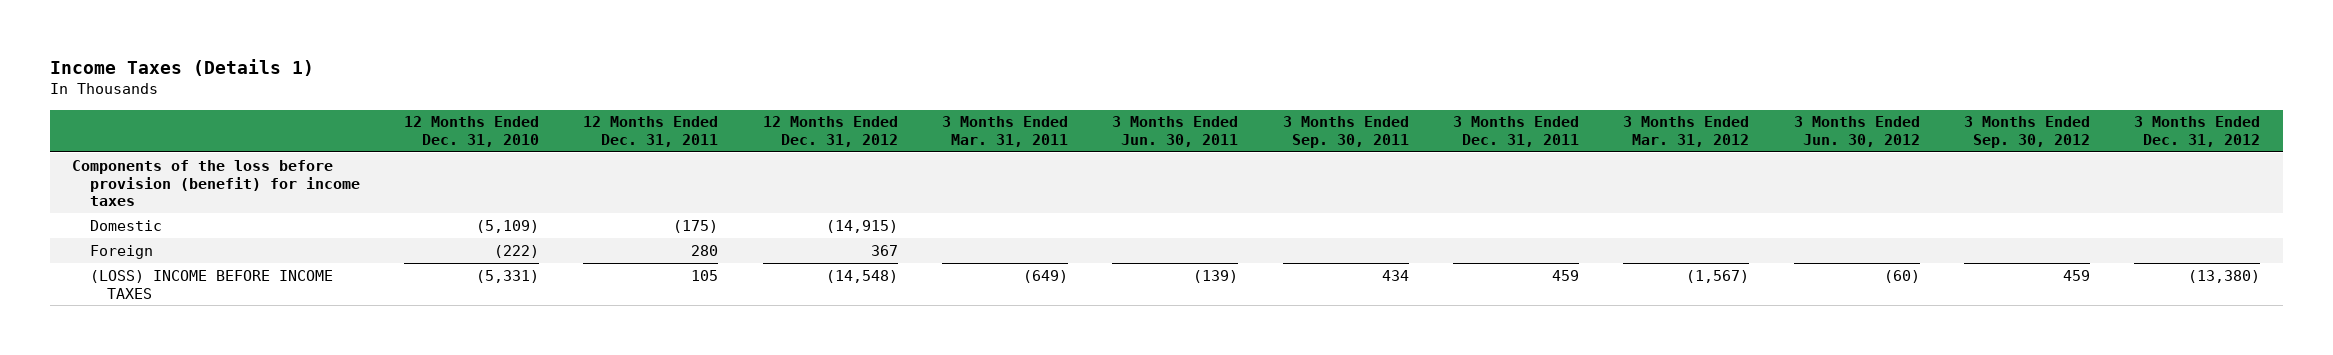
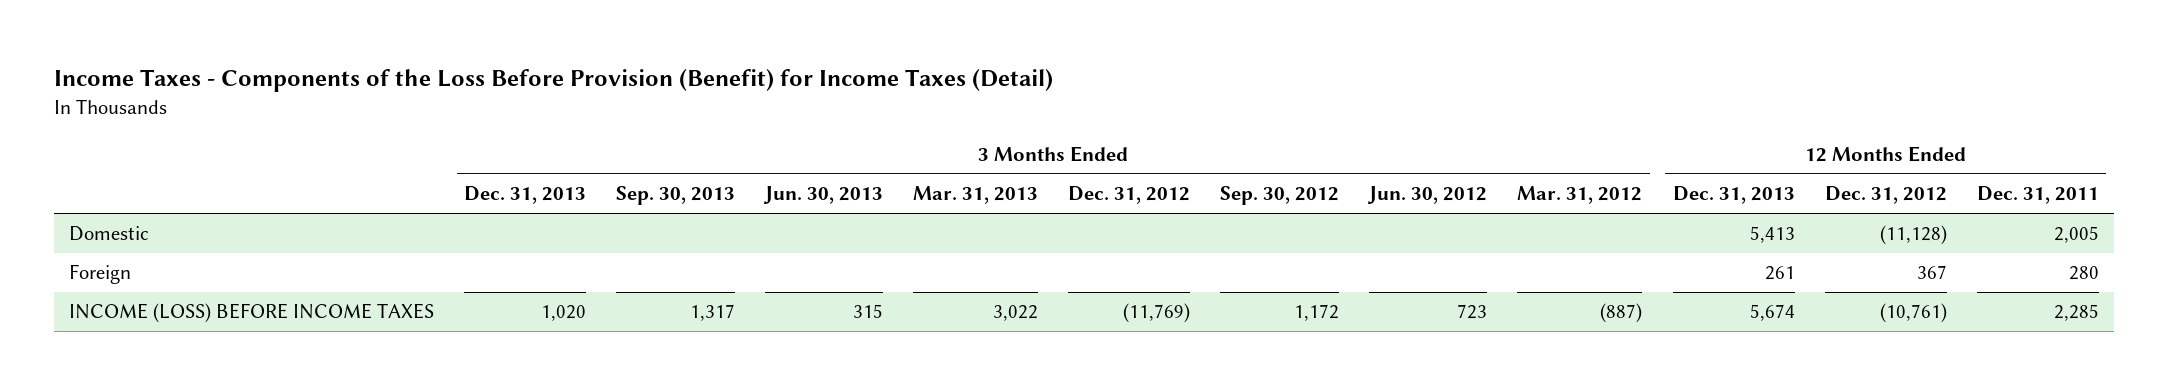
- Income Taxes (Details 1)
+ Income Taxes - Components of the Loss Before Provision (Benefit) for Income Taxes (Detail)
- | 12 Months Ended Dec. 31, 2010 | 12 Months Ended Dec. 31, 2011 | 12 Months Ended Dec. 31, 2012 | 3 Months Ended Mar. 31, 2011 | 3 Months Ended Jun. 30, 2011 | 3 Months Ended Sep. 30, 2011 | 3 Months Ended Dec. 31, 2011 | 3 Months Ended Mar. 31, 2012 | 3 Months Ended Jun. 30, 2012 | 3 Months Ended Sep. 30, 2012 | 3 Months Ended Dec. 31, 2012
+ | 3 Months Ended Dec. 31, 2013 | 3 Months Ended Sep. 30, 2013 | 3 Months Ended Jun. 30, 2013 | 3 Months Ended Mar. 31, 2013 | 3 Months Ended Dec. 31, 2012 | 3 Months Ended Sep. 30, 2012 | 3 Months Ended Jun. 30, 2012 | 3 Months Ended Mar. 31, 2012 | 12 Months Ended Dec. 31, 2013 | 12 Months Ended Dec. 31, 2012 | 12 Months Ended Dec. 31, 2011
- Components of the loss before provision (benefit) for income taxes
- Domestic | (5,109) | (175) | (14,915) | | | | | | | |
+ Domestic | | | | | | | | | 5,413 | (11,128) | 2,005
- (LOSS) INCOME BEFORE INCOME TAXES | (5,331) | 105 | (14,548) | (649) | (139) | 434 | 459 | (1,567) | (60) | 459 | (13,380)
+ INCOME (LOSS) BEFORE INCOME TAXES | 1,020 | 1,317 | 315 | 3,022 | (11,769) | 1,172 | 723 | (887) | 5,674 | (10,761) | 2,285

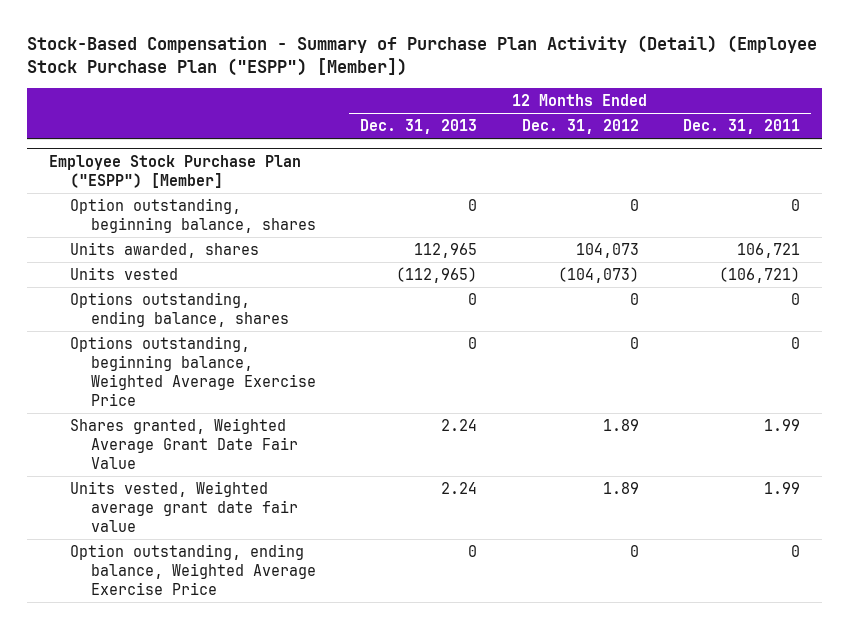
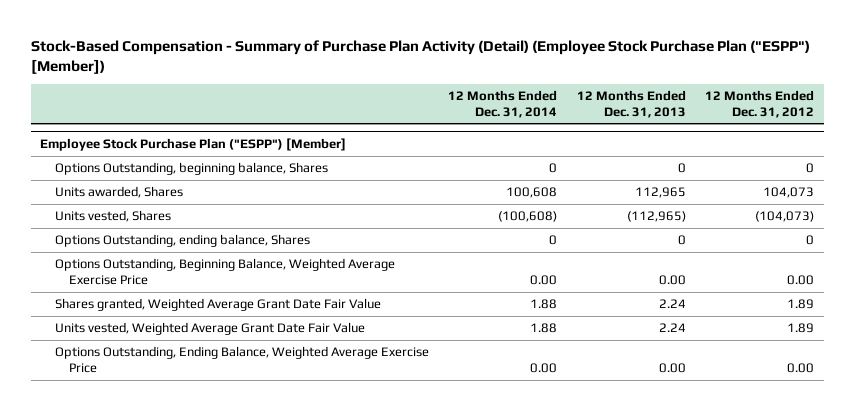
- | 12 Months Ended Dec. 31, 2013 | 12 Months Ended Dec. 31, 2012 | 12 Months Ended Dec. 31, 2011
+ | 12 Months Ended Dec. 31, 2014 | 12 Months Ended Dec. 31, 2013 | 12 Months Ended Dec. 31, 2012
@ Employee Stock Purchase Plan ("ESPP") [Member]
- Option outstanding, beginning balance, shares | 0 | 0 | 0
- Units awarded, shares | 112,965 | 104,073 | 106,721
- Units vested | (112,965) | (104,073) | (106,721)
- Options outstanding, ending balance, shares | 0 | 0 | 0
- Options outstanding, beginning balance, Weighted Average Exercise Price | 0 | 0 | 0
+ Options Outstanding, beginning balance, Shares | 0 | 0 | 0
+ Units awarded, Shares | 100,608 | 112,965 | 104,073
+ Units vested, Shares | (100,608) | (112,965) | (104,073)
+ Options Outstanding, ending balance, Shares | 0 | 0 | 0
+ Options Outstanding, Beginning Balance, Weighted Average Exercise Price | 0.00 | 0.00 | 0.00
- Units vested, Weighted average grant date fair value | 2.24 | 1.89 | 1.99
- Option outstanding, ending balance, Weighted Average Exercise Price | 0 | 0 | 0
+ Units vested, Weighted Average Grant Date Fair Value | 1.88 | 2.24 | 1.89
+ Options Outstanding, Ending Balance, Weighted Average Exercise Price | 0.00 | 0.00 | 0.00

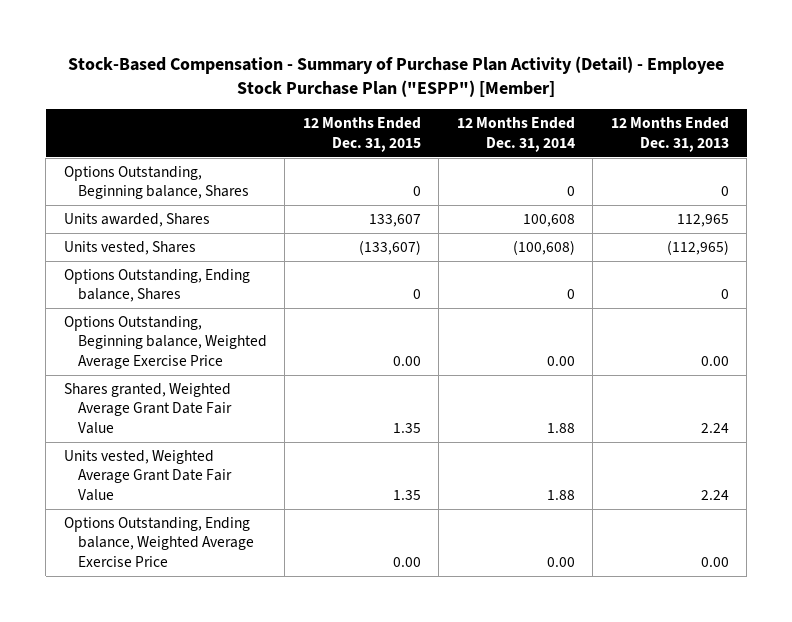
- Stock-Based Compensation - Summary of Purchase Plan Activity (Detail) (Employee Stock Purchase Plan ("ESPP") [Member])
+ Stock-Based Compensation - Summary of Purchase Plan Activity (Detail) - Employee Stock Purchase Plan ("ESPP") [Member]
- | 12 Months Ended Dec. 31, 2014 | 12 Months Ended Dec. 31, 2013 | 12 Months Ended Dec. 31, 2012
+ | 12 Months Ended Dec. 31, 2015 | 12 Months Ended Dec. 31, 2014 | 12 Months Ended Dec. 31, 2013
- Employee Stock Purchase Plan ("ESPP") [Member]
- Options Outstanding, beginning balance, Shares | 0 | 0 | 0
+ Options Outstanding, Beginning balance, Shares | 0 | 0 | 0
- Options Outstanding, ending balance, Shares | 0 | 0 | 0
- Options Outstanding, Beginning Balance, Weighted Average Exercise Price | 0.00 | 0.00 | 0.00
+ Options Outstanding, Ending balance, Shares | 0 | 0 | 0
+ Options Outstanding, Beginning balance, Weighted Average Exercise Price | 0.00 | 0.00 | 0.00
- Options Outstanding, Ending Balance, Weighted Average Exercise Price | 0.00 | 0.00 | 0.00
+ Options Outstanding, Ending balance, Weighted Average Exercise Price | 0.00 | 0.00 | 0.00

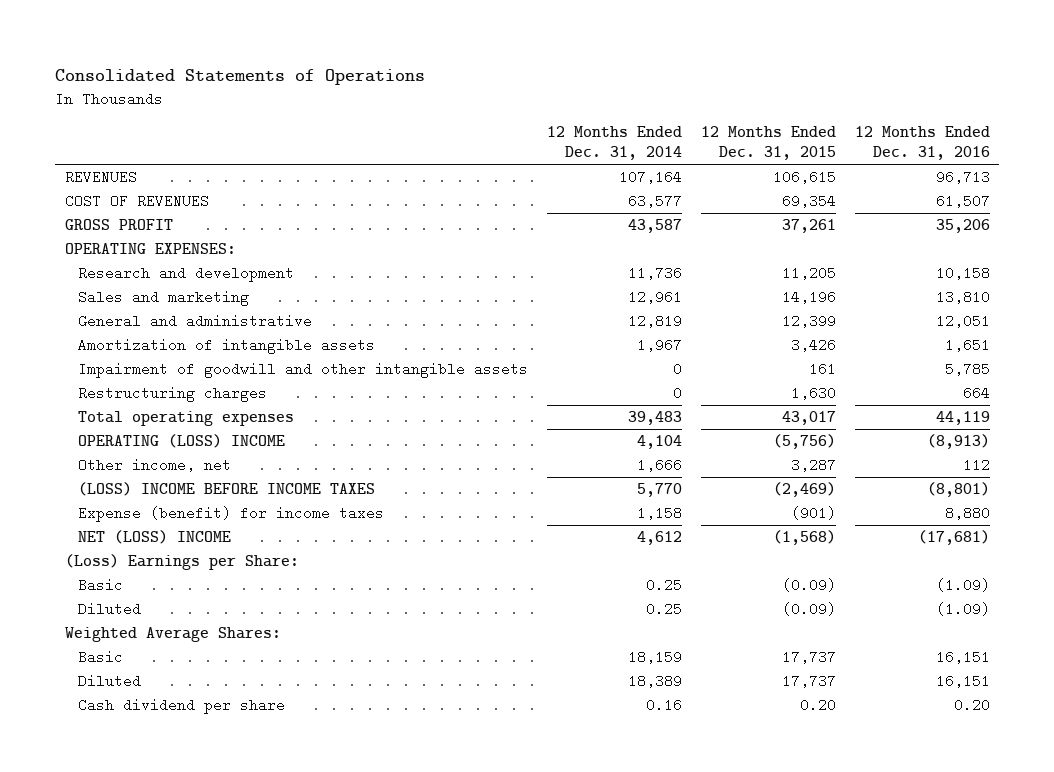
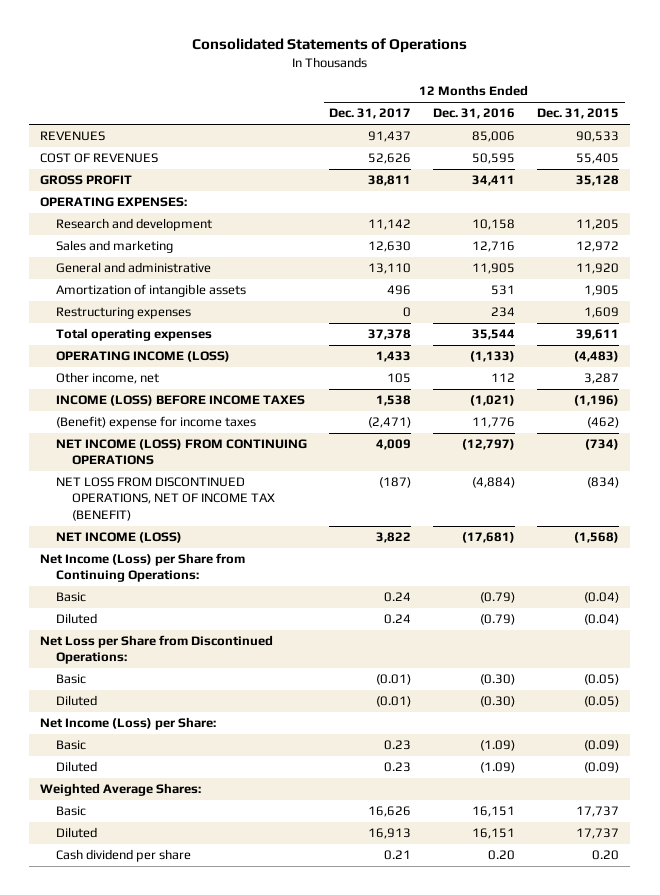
- | 12 Months Ended Dec. 31, 2014 | 12 Months Ended Dec. 31, 2015 | 12 Months Ended Dec. 31, 2016
+ | 12 Months Ended Dec. 31, 2017 | 12 Months Ended Dec. 31, 2016 | 12 Months Ended Dec. 31, 2015
- REVENUES | 107,164 | 106,615 | 96,713
- COST OF REVENUES | 63,577 | 69,354 | 61,507
- GROSS PROFIT | 43,587 | 37,261 | 35,206
+ REVENUES | 91,437 | 85,006 | 90,533
+ COST OF REVENUES | 52,626 | 50,595 | 55,405
+ GROSS PROFIT | 38,811 | 34,411 | 35,128
- Sales and marketing | 12,961 | 14,196 | 13,810
- General and administrative | 12,819 | 12,399 | 12,051
- Amortization of intangible assets | 1,967 | 3,426 | 1,651
- Impairment of goodwill and other intangible assets | 0 | 161 | 5,785
- Restructuring charges | 0 | 1,630 | 664
- Total operating expenses | 39,483 | 43,017 | 44,119
- OPERATING (LOSS) INCOME | 4,104 | (5,756) | (8,913)
+ Sales and marketing | 12,630 | 12,716 | 12,972
+ General and administrative | 13,110 | 11,905 | 11,920
+ Amortization of intangible assets | 496 | 531 | 1,905
+ Restructuring expenses | 0 | 234 | 1,609
+ Total operating expenses | 37,378 | 35,544 | 39,611
+ OPERATING INCOME (LOSS) | 1,433 | (1,133) | (4,483)
- (LOSS) INCOME BEFORE INCOME TAXES | 5,770 | (2,469) | (8,801)
- Expense (benefit) for income taxes | 1,158 | (901) | 8,880
- NET (LOSS) INCOME | 4,612 | (1,568) | (17,681)
- (Loss) Earnings per Share:
+ INCOME (LOSS) BEFORE INCOME TAXES | 1,538 | (1,021) | (1,196)
+ (Benefit) expense for income taxes | (2,471) | 11,776 | (462)
+ NET INCOME (LOSS) FROM CONTINUING OPERATIONS | 4,009 | (12,797) | (734)
+ NET LOSS FROM DISCONTINUED OPERATIONS, NET OF INCOME TAX (BENEFIT) | (187) | (4,884) | (834)
+ NET INCOME (LOSS) | 3,822 | (17,681) | (1,568)
+ Net Income (Loss) per Share from Continuing Operations:
+ Basic | 0.24 | (0.79) | (0.04)
+ Diluted | 0.24 | (0.79) | (0.04)
+ Net Loss per Share from Discontinued Operations:
+ Basic | (0.01) | (0.30) | (0.05)
+ Diluted | (0.01) | (0.30) | (0.05)
+ Net Income (Loss) per Share:

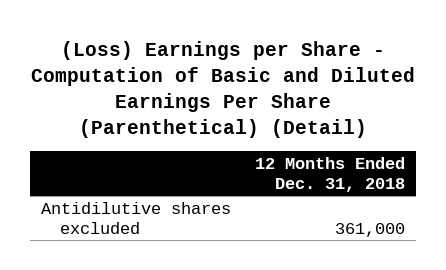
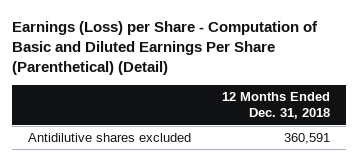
- (Loss) Earnings per Share - Computation of Basic and Diluted Earnings Per Share (Parenthetical) (Detail)
+ Earnings (Loss) per Share - Computation of Basic and Diluted Earnings Per Share (Parenthetical) (Detail)
- Antidilutive shares excluded | 361,000
+ Antidilutive shares excluded | 360,591

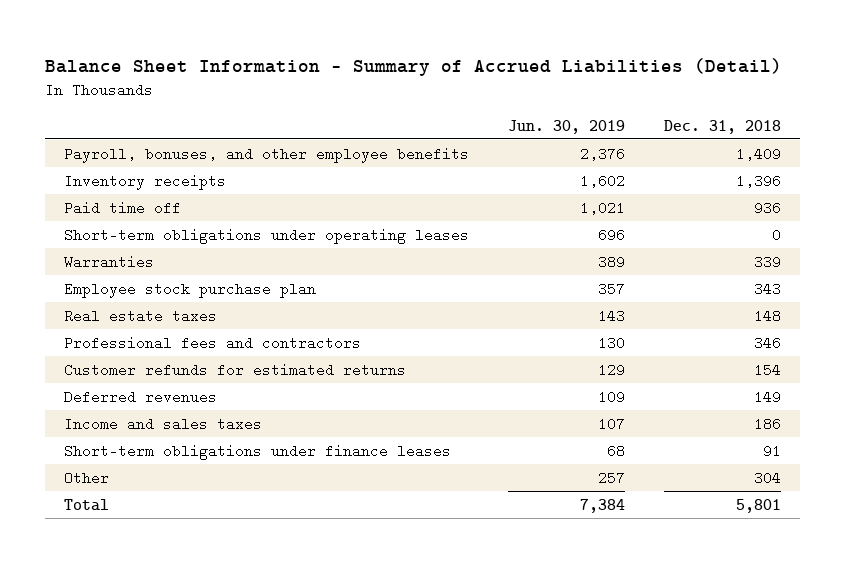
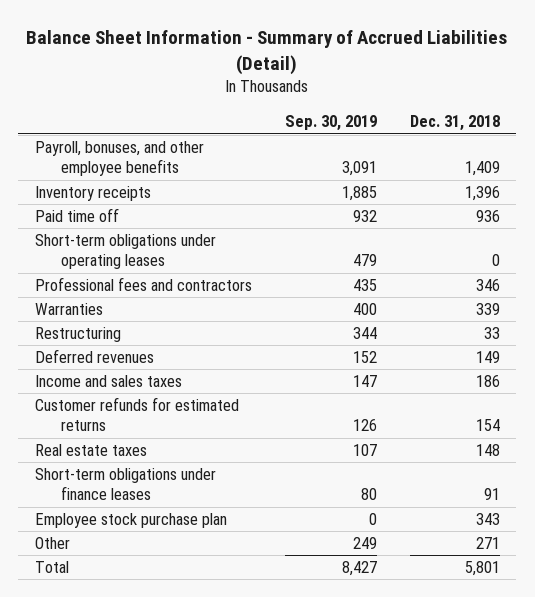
- | Jun. 30, 2019 | Dec. 31, 2018
+ | Sep. 30, 2019 | Dec. 31, 2018
moved down: Warranties | 400 | 339
+ Restructuring | 344 | 33
moved down: Customer refunds for estimated returns | 126 | 154
moved down: Real estate taxes | 107 | 148
- Other | 257 | 304
moved down: Employee stock purchase plan | 0 | 343
+ Other | 249 | 271

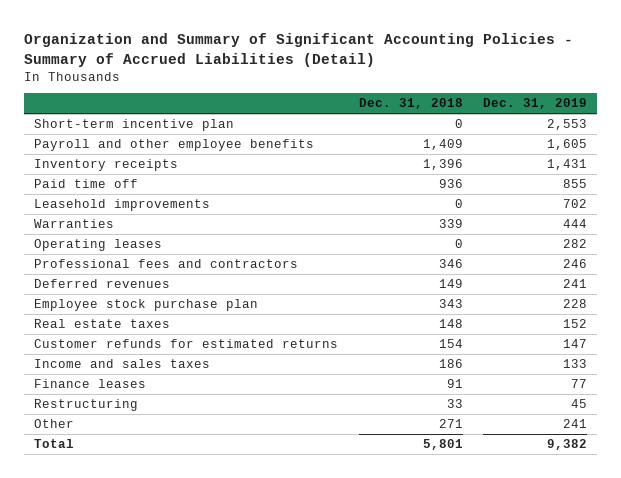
- Balance Sheet Information - Summary of Accrued Liabilities (Detail)
+ Organization and Summary of Significant Accounting Policies - Summary of Accrued Liabilities (Detail)
- | Sep. 30, 2019 | Dec. 31, 2018
+ | Dec. 31, 2018 | Dec. 31, 2019
- Payroll, bonuses, and other employee benefits | 3,091 | 1,409
+ Short-term incentive plan | 0 | 2,553
+ Payroll and other employee benefits | 1,409 | 1,605
- Short-term obligations under operating leases | 479 | 0
+ Leasehold improvements | 0 | 702
+ Operating leases | 0 | 282
moved down: Professional fees and contractors | 346 | 246
- Short-term obligations under finance leases | 80 | 91
moved down: Real estate taxes | 148 | 152
moved down: Customer refunds for estimated returns | 154 | 147
moved down: Income and sales taxes | 186 | 133
+ Finance leases | 91 | 77
moved down: Restructuring | 33 | 45

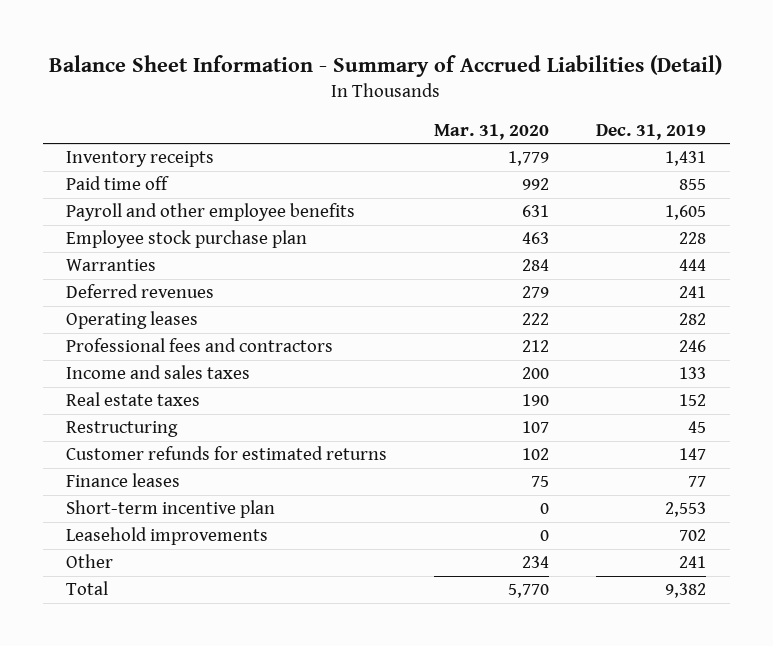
- Organization and Summary of Significant Accounting Policies - Summary of Accrued Liabilities (Detail)
+ Balance Sheet Information - Summary of Accrued Liabilities (Detail)
- | Dec. 31, 2018 | Dec. 31, 2019
+ | Mar. 31, 2020 | Dec. 31, 2019
moved down: Payroll and other employee benefits | 631 | 1,605
moved up: Employee stock purchase plan | 463 | 228
moved up: Deferred revenues | 279 | 241
moved up: Income and sales taxes | 200 | 133
moved up: Restructuring | 107 | 45
moved down: Short-term incentive plan | 0 | 2,553
moved down: Leasehold improvements | 0 | 702

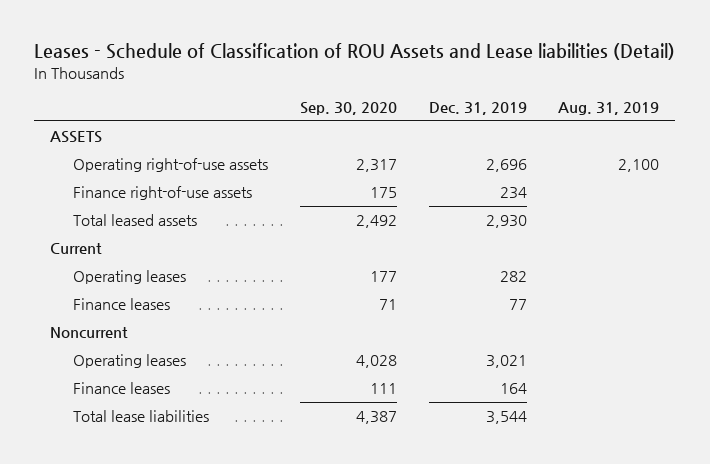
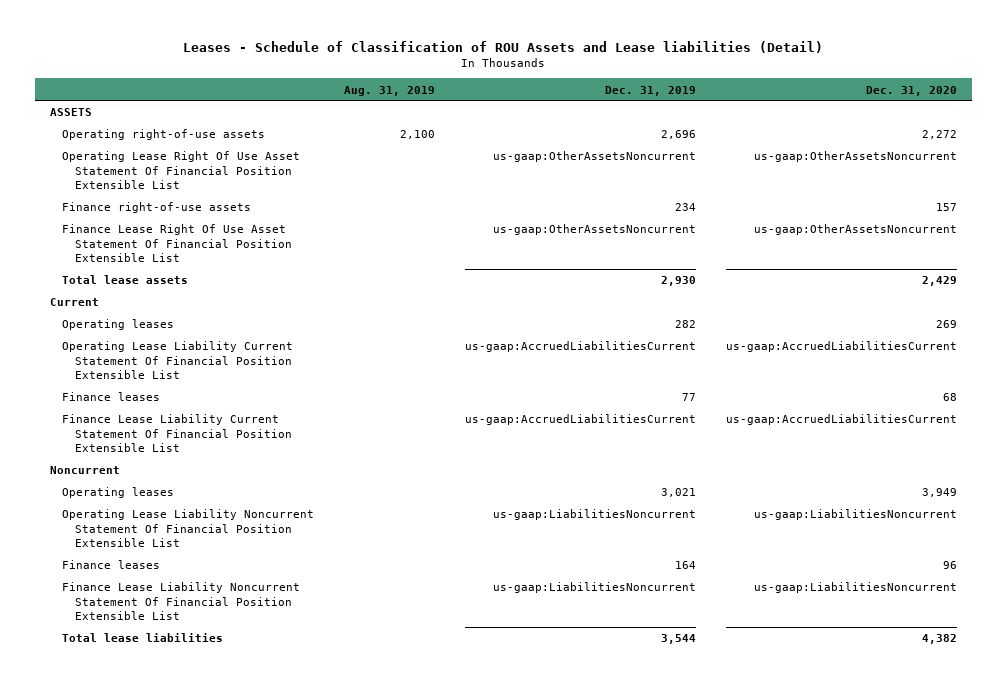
- | Sep. 30, 2020 | Dec. 31, 2019 | Aug. 31, 2019
+ | Aug. 31, 2019 | Dec. 31, 2019 | Dec. 31, 2020
+ Operating Lease Right Of Use Asset Statement Of Financial Position Extensible List | | us-gaap:OtherAssetsNoncurrent | us-gaap:OtherAssetsNoncurrent
- Total leased assets | 2,492 | 2,930 |
+ Finance Lease Right Of Use Asset Statement Of Financial Position Extensible List | | us-gaap:OtherAssetsNoncurrent | us-gaap:OtherAssetsNoncurrent
+ Total lease assets | | 2,930 | 2,429
+ Operating Lease Liability Current Statement Of Financial Position Extensible List | | us-gaap:AccruedLiabilitiesCurrent | us-gaap:AccruedLiabilitiesCurrent
+ Finance Lease Liability Current Statement Of Financial Position Extensible List | | us-gaap:AccruedLiabilitiesCurrent | us-gaap:AccruedLiabilitiesCurrent
+ Operating Lease Liability Noncurrent Statement Of Financial Position Extensible List | | us-gaap:LiabilitiesNoncurrent | us-gaap:LiabilitiesNoncurrent
+ Finance Lease Liability Noncurrent Statement Of Financial Position Extensible List | | us-gaap:LiabilitiesNoncurrent | us-gaap:LiabilitiesNoncurrent

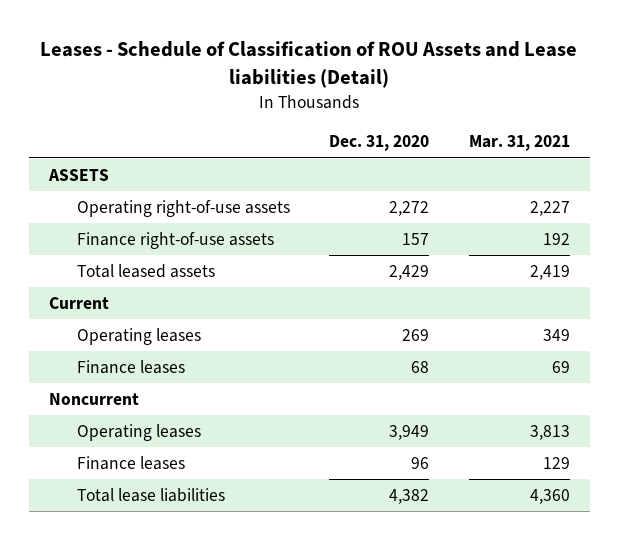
- | Aug. 31, 2019 | Dec. 31, 2019 | Dec. 31, 2020
+ | Dec. 31, 2020 | Mar. 31, 2021
- Operating Lease Right Of Use Asset Statement Of Financial Position Extensible List | | us-gaap:OtherAssetsNoncurrent | us-gaap:OtherAssetsNoncurrent
- Finance Lease Right Of Use Asset Statement Of Financial Position Extensible List | | us-gaap:OtherAssetsNoncurrent | us-gaap:OtherAssetsNoncurrent
- Total lease assets | | 2,930 | 2,429
+ Total leased assets | 2,429 | 2,419
- Operating Lease Liability Current Statement Of Financial Position Extensible List | | us-gaap:AccruedLiabilitiesCurrent | us-gaap:AccruedLiabilitiesCurrent
- Finance Lease Liability Current Statement Of Financial Position Extensible List | | us-gaap:AccruedLiabilitiesCurrent | us-gaap:AccruedLiabilitiesCurrent
- Operating Lease Liability Noncurrent Statement Of Financial Position Extensible List | | us-gaap:LiabilitiesNoncurrent | us-gaap:LiabilitiesNoncurrent
- Finance Lease Liability Noncurrent Statement Of Financial Position Extensible List | | us-gaap:LiabilitiesNoncurrent | us-gaap:LiabilitiesNoncurrent

